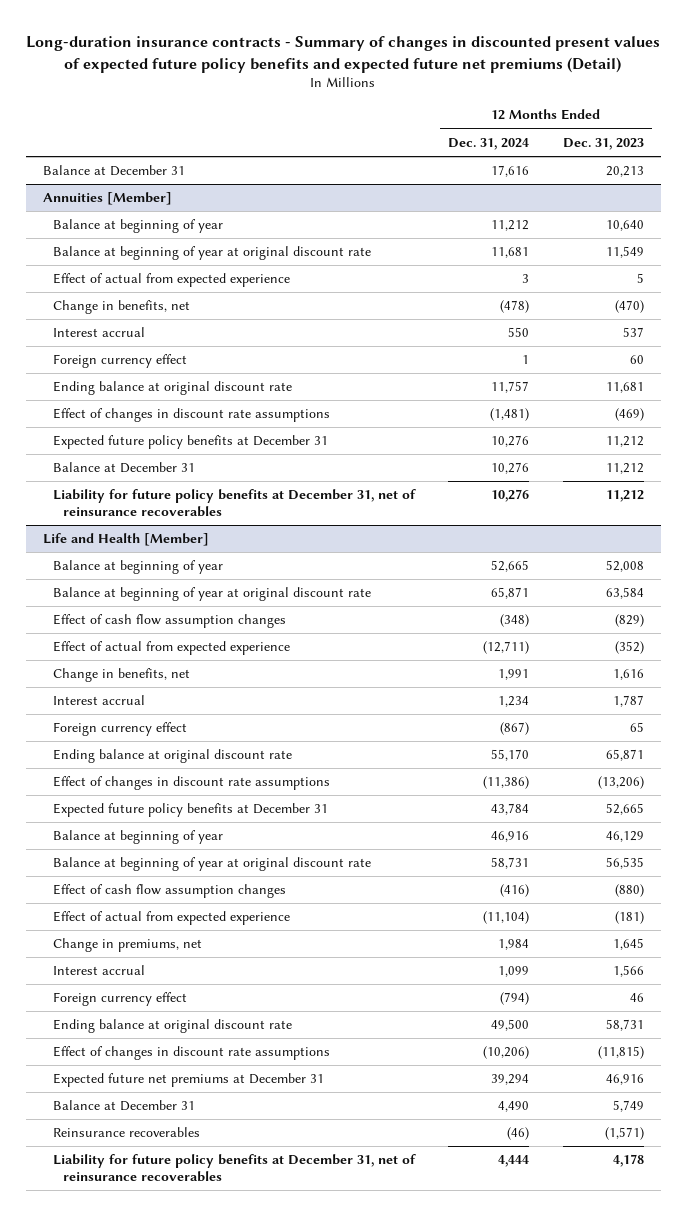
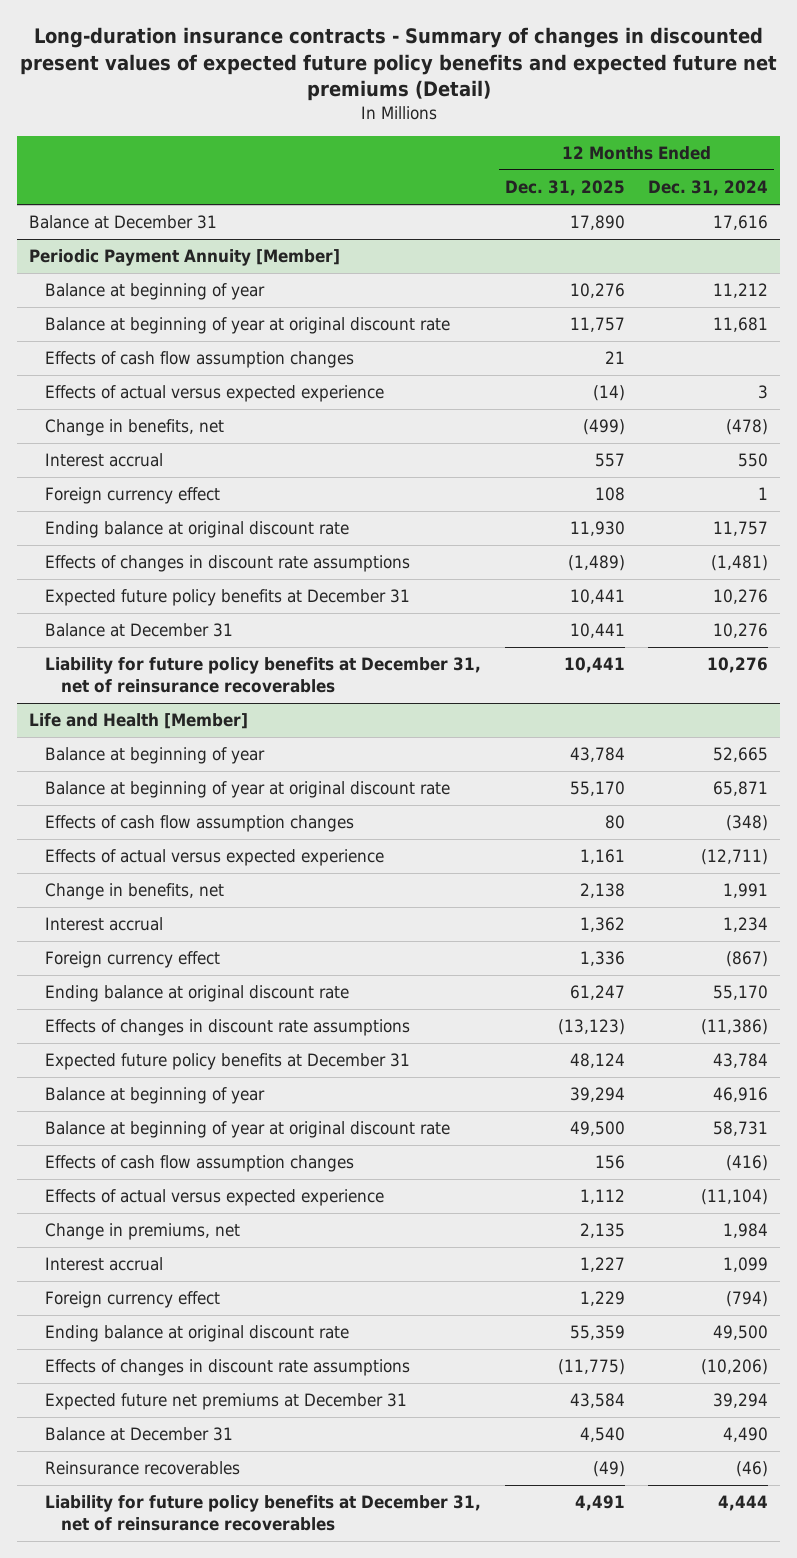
- | 12 Months Ended Dec. 31, 2024 | 12 Months Ended Dec. 31, 2023
+ | 12 Months Ended Dec. 31, 2025 | 12 Months Ended Dec. 31, 2024
- Annuities [Member]
+ Periodic Payment Annuity [Member]
- Effect of actual from expected experience | 3 | 5
+ Effects of cash flow assumption changes | 21 |
+ Effects of actual versus expected experience | (14) | 3
- Effect of changes in discount rate assumptions | (1,481) | (469)
+ Effects of changes in discount rate assumptions | (1,489) | (1,481)
@ Life and Health [Member]
- Effect of cash flow assumption changes | (348) | (829)
- Effect of actual from expected experience | (12,711) | (352)
+ Effects of cash flow assumption changes | 80 | (348)
+ Effects of actual versus expected experience | 1,161 | (12,711)
- Effect of changes in discount rate assumptions | (11,386) | (13,206)
+ Effects of changes in discount rate assumptions | (13,123) | (11,386)
- Effect of cash flow assumption changes | (416) | (880)
- Effect of actual from expected experience | (11,104) | (181)
+ Effects of cash flow assumption changes | 156 | (416)
+ Effects of actual versus expected experience | 1,112 | (11,104)
- Effect of changes in discount rate assumptions | (10,206) | (11,815)
+ Effects of changes in discount rate assumptions | (11,775) | (10,206)

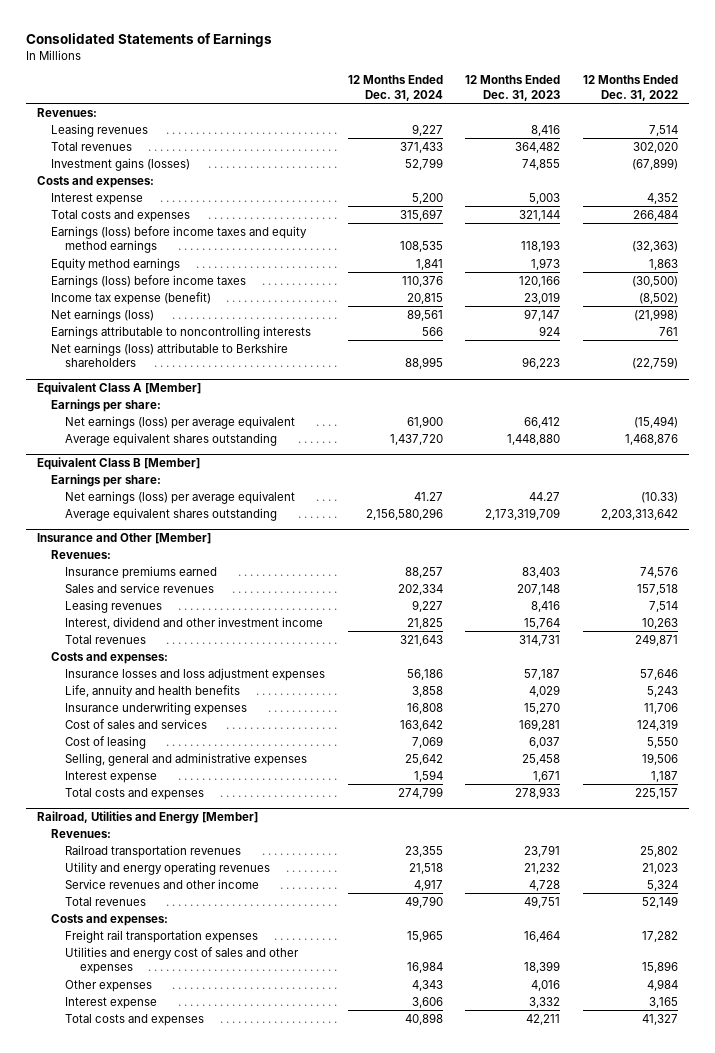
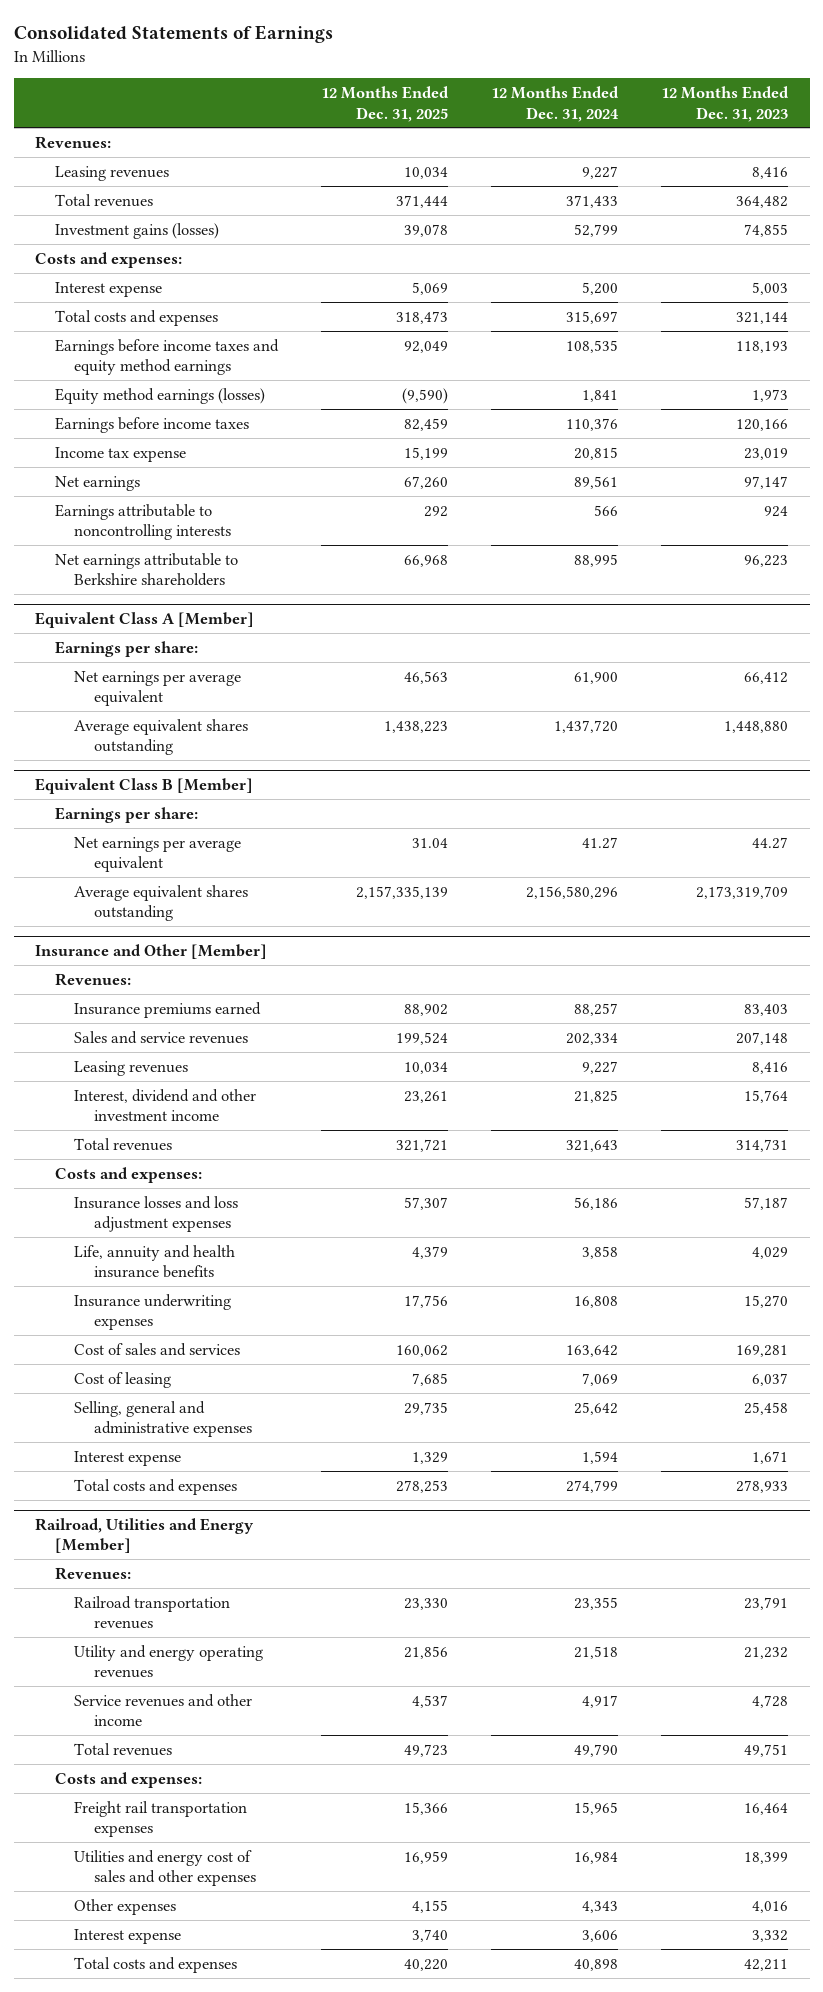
- | 12 Months Ended Dec. 31, 2024 | 12 Months Ended Dec. 31, 2023 | 12 Months Ended Dec. 31, 2022
+ | 12 Months Ended Dec. 31, 2025 | 12 Months Ended Dec. 31, 2024 | 12 Months Ended Dec. 31, 2023
- Earnings (loss) before income taxes and equity method earnings | 108,535 | 118,193 | (32,363)
- Equity method earnings | 1,841 | 1,973 | 1,863
- Earnings (loss) before income taxes | 110,376 | 120,166 | (30,500)
- Income tax expense (benefit) | 20,815 | 23,019 | (8,502)
- Net earnings (loss) | 89,561 | 97,147 | (21,998)
+ Earnings before income taxes and equity method earnings | 92,049 | 108,535 | 118,193
+ Equity method earnings (losses) | (9,590) | 1,841 | 1,973
+ Earnings before income taxes | 82,459 | 110,376 | 120,166
+ Income tax expense | 15,199 | 20,815 | 23,019
+ Net earnings | 67,260 | 89,561 | 97,147
- Net earnings (loss) attributable to Berkshire shareholders | 88,995 | 96,223 | (22,759)
+ Net earnings attributable to Berkshire shareholders | 66,968 | 88,995 | 96,223
@ Equivalent Class A [Member]
- Net earnings (loss) per average equivalent | 61,900 | 66,412 | (15,494)
+ Net earnings per average equivalent | 46,563 | 61,900 | 66,412
@ Equivalent Class B [Member]
- Net earnings (loss) per average equivalent | 41.27 | 44.27 | (10.33)
+ Net earnings per average equivalent | 31.04 | 41.27 | 44.27
@ Insurance and Other [Member]
- Life, annuity and health benefits | 3,858 | 4,029 | 5,243
+ Life, annuity and health insurance benefits | 4,379 | 3,858 | 4,029

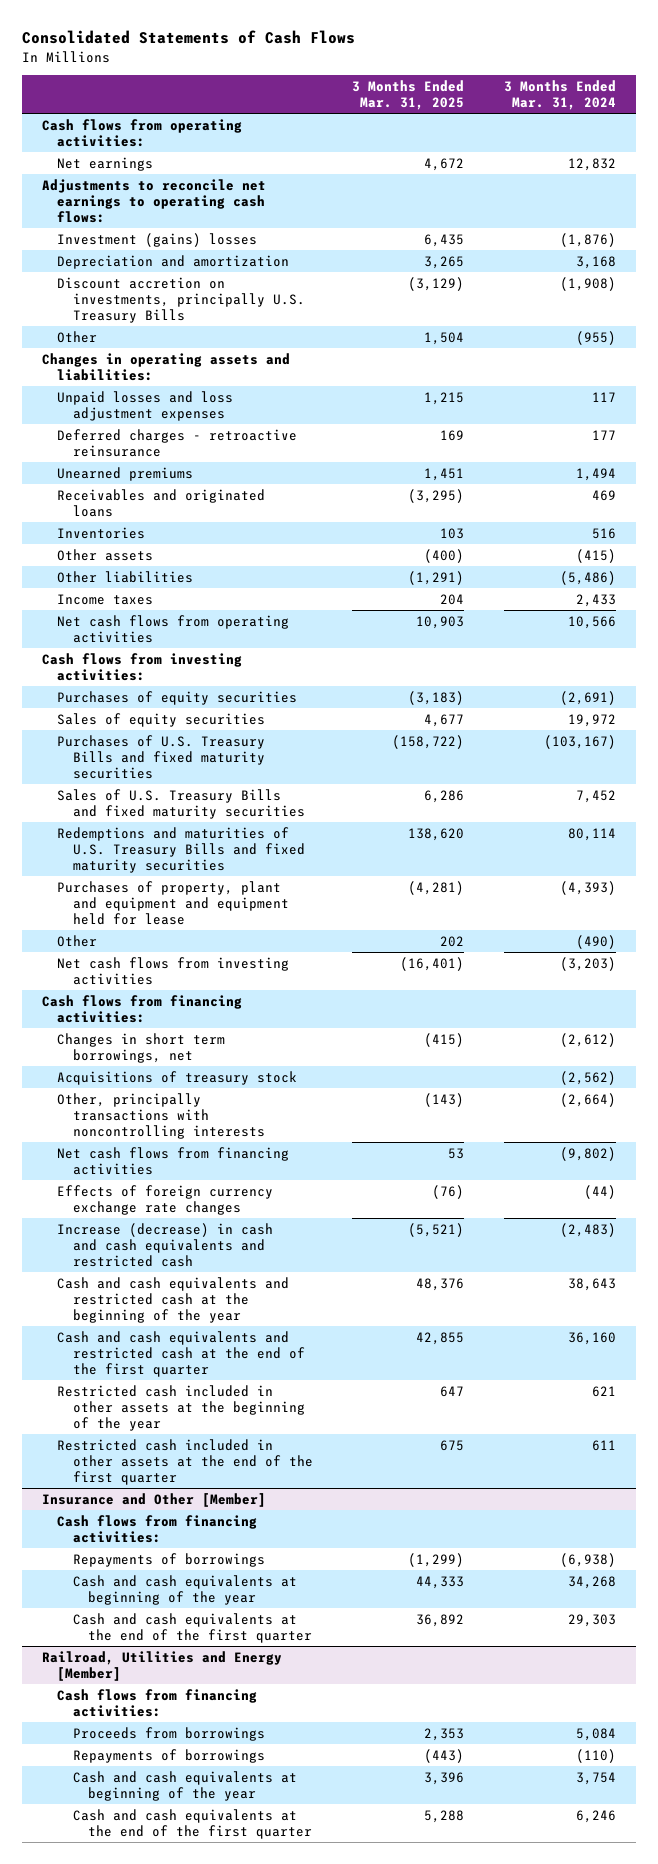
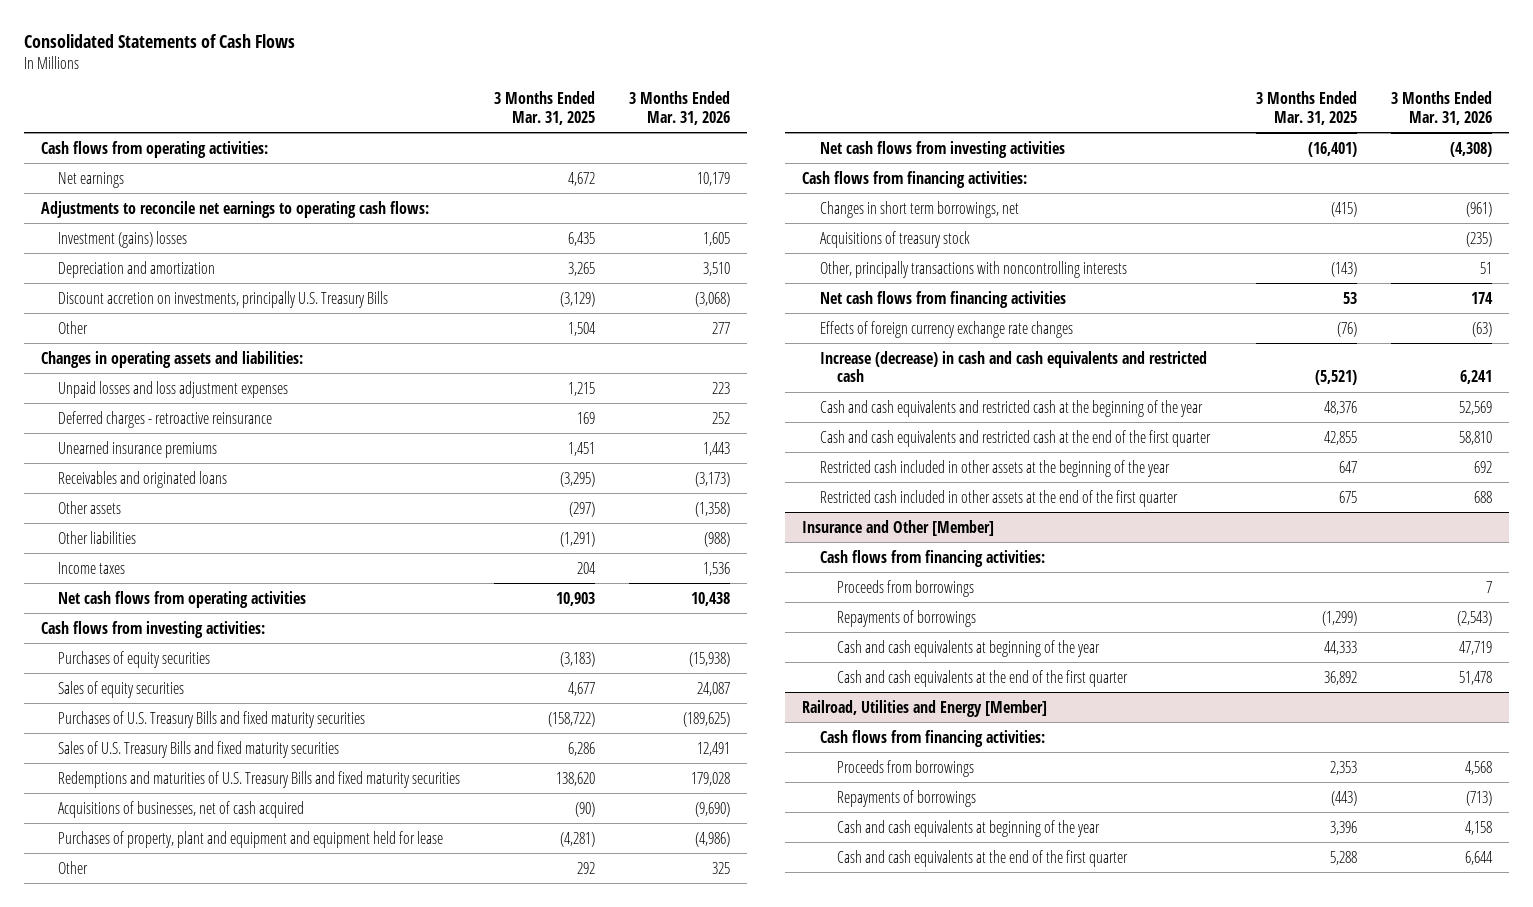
- | 3 Months Ended Mar. 31, 2025 | 3 Months Ended Mar. 31, 2024
+ | 3 Months Ended Mar. 31, 2025 | 3 Months Ended Mar. 31, 2026
- Unearned premiums | 1,451 | 1,494
+ Unearned insurance premiums | 1,451 | 1,443
- Inventories | 103 | 516
- Other assets | (400) | (415)
+ Other assets | (297) | (1,358)
+ Acquisitions of businesses, net of cash acquired | (90) | (9,690)
- Other | 202 | (490)
+ Other | 292 | 325
@ Insurance and Other [Member]
+ Proceeds from borrowings | | 7

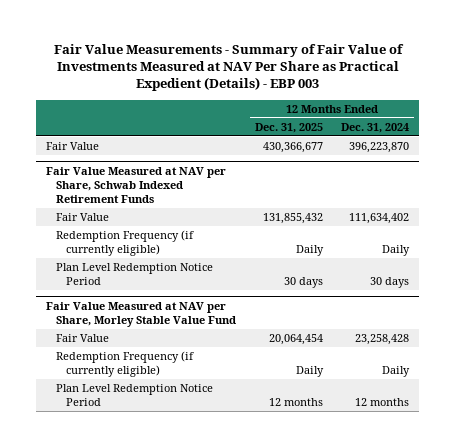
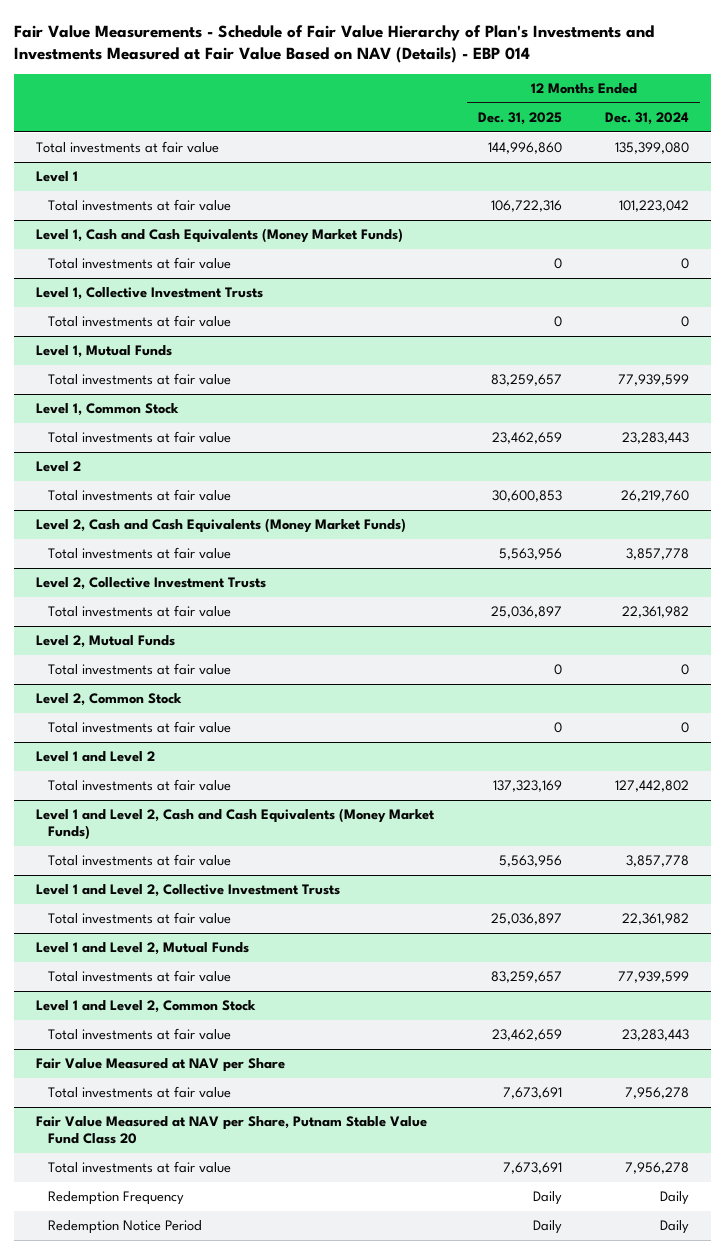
- Fair Value Measurements - Summary of Fair Value of Investments Measured at NAV Per Share as Practical Expedient (Details) - EBP 003
+ Fair Value Measurements - Schedule of Fair Value Hierarchy of Plan's Investments and Investments Measured at Fair Value Based on NAV (Details) - EBP 014
- Fair Value | 430,366,677 | 396,223,870
- Fair Value Measured at NAV per Share, Schwab Indexed Retirement Funds
- Fair Value | 131,855,432 | 111,634,402
- Redemption Frequency (if currently eligible) | Daily | Daily
- Plan Level Redemption Notice Period | 30 days | 30 days
- Fair Value Measured at NAV per Share, Morley Stable Value Fund
- Fair Value | 20,064,454 | 23,258,428
- Redemption Frequency (if currently eligible) | Daily | Daily
- Plan Level Redemption Notice Period | 12 months | 12 months
+ Total investments at fair value | 144,996,860 | 135,399,080
+ Level 1
+ Total investments at fair value | 106,722,316 | 101,223,042
+ Level 1, Cash and Cash Equivalents (Money Market Funds)
+ Total investments at fair value | 0 | 0
+ Level 1, Collective Investment Trusts
+ Total investments at fair value | 0 | 0
+ Level 1, Mutual Funds
+ Total investments at fair value | 83,259,657 | 77,939,599
+ Level 1, Common Stock
+ Total investments at fair value | 23,462,659 | 23,283,443
+ Level 2
+ Total investments at fair value | 30,600,853 | 26,219,760
+ Level 2, Cash and Cash Equivalents (Money Market Funds)
+ Total investments at fair value | 5,563,956 | 3,857,778
+ Level 2, Collective Investment Trusts
+ Total investments at fair value | 25,036,897 | 22,361,982
+ Level 2, Mutual Funds
+ Total investments at fair value | 0 | 0
+ Level 2, Common Stock
+ Total investments at fair value | 0 | 0
+ Level 1 and Level 2
+ Total investments at fair value | 137,323,169 | 127,442,802
+ Level 1 and Level 2, Cash and Cash Equivalents (Money Market Funds)
+ Total investments at fair value | 5,563,956 | 3,857,778
+ Level 1 and Level 2, Collective Investment Trusts
+ Total investments at fair value | 25,036,897 | 22,361,982
+ Level 1 and Level 2, Mutual Funds
+ Total investments at fair value | 83,259,657 | 77,939,599
+ Level 1 and Level 2, Common Stock
+ Total investments at fair value | 23,462,659 | 23,283,443
+ Fair Value Measured at NAV per Share
+ Total investments at fair value | 7,673,691 | 7,956,278
+ Fair Value Measured at NAV per Share, Putnam Stable Value Fund Class 20
+ Total investments at fair value | 7,673,691 | 7,956,278
+ Redemption Frequency | Daily | Daily
+ Redemption Notice Period | Daily | Daily

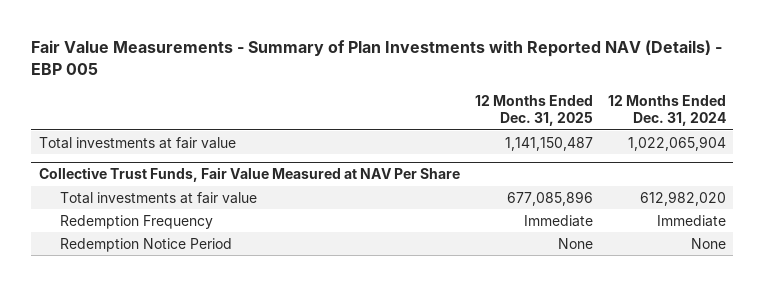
- Fair Value Measurements - Schedule of Fair Value Hierarchy of Plan's Investments and Investments Measured at Fair Value Based on NAV (Details) - EBP 014
+ Fair Value Measurements - Summary of Plan Investments with Reported NAV (Details) - EBP 005
- Total investments at fair value | 144,996,860 | 135,399,080
- Level 1
- Total investments at fair value | 106,722,316 | 101,223,042
- Level 1, Cash and Cash Equivalents (Money Market Funds)
- Total investments at fair value | 0 | 0
- Level 1, Collective Investment Trusts
- Total investments at fair value | 0 | 0
- Level 1, Mutual Funds
- Total investments at fair value | 83,259,657 | 77,939,599
- Level 1, Common Stock
- Total investments at fair value | 23,462,659 | 23,283,443
- Level 2
- Total investments at fair value | 30,600,853 | 26,219,760
- Level 2, Cash and Cash Equivalents (Money Market Funds)
- Total investments at fair value | 5,563,956 | 3,857,778
- Level 2, Collective Investment Trusts
- Total investments at fair value | 25,036,897 | 22,361,982
- Level 2, Mutual Funds
- Total investments at fair value | 0 | 0
- Level 2, Common Stock
- Total investments at fair value | 0 | 0
- Level 1 and Level 2
- Total investments at fair value | 137,323,169 | 127,442,802
- Level 1 and Level 2, Cash and Cash Equivalents (Money Market Funds)
- Total investments at fair value | 5,563,956 | 3,857,778
- Level 1 and Level 2, Collective Investment Trusts
- Total investments at fair value | 25,036,897 | 22,361,982
- Level 1 and Level 2, Mutual Funds
- Total investments at fair value | 83,259,657 | 77,939,599
- Level 1 and Level 2, Common Stock
- Total investments at fair value | 23,462,659 | 23,283,443
- Fair Value Measured at NAV per Share
- Total investments at fair value | 7,673,691 | 7,956,278
- Fair Value Measured at NAV per Share, Putnam Stable Value Fund Class 20
- Total investments at fair value | 7,673,691 | 7,956,278
- Redemption Frequency | Daily | Daily
- Redemption Notice Period | Daily | Daily
+ Total investments at fair value | 1,141,150,487 | 1,022,065,904
+ Collective Trust Funds, Fair Value Measured at NAV Per Share
+ Total investments at fair value | 677,085,896 | 612,982,020
+ Redemption Frequency | Immediate | Immediate
+ Redemption Notice Period | None | None

